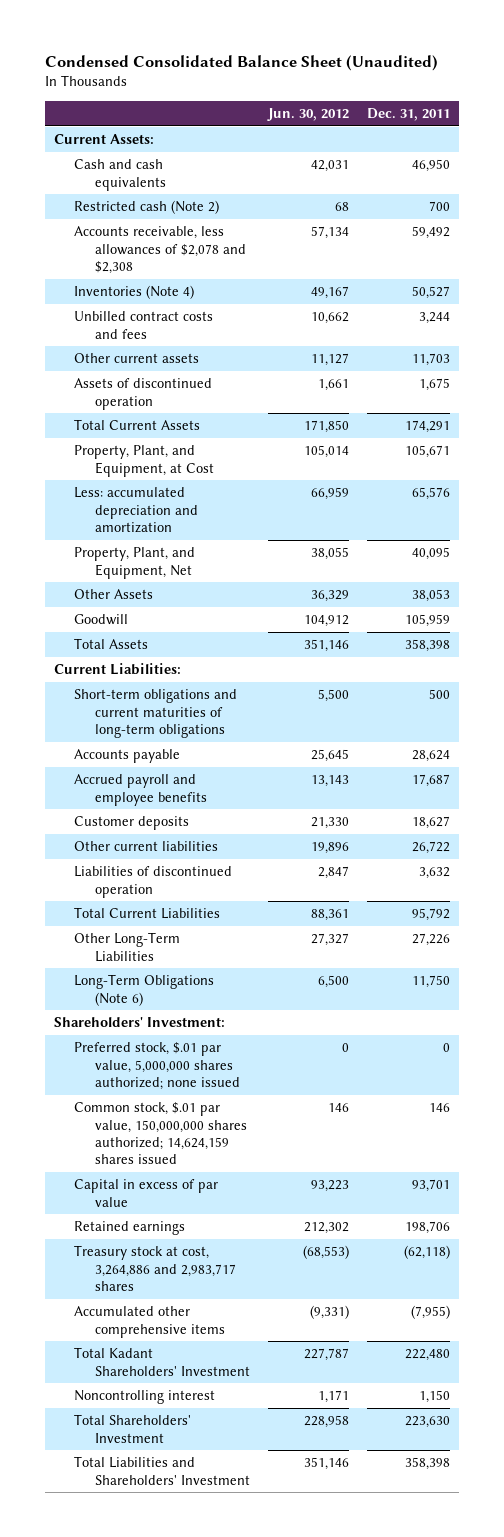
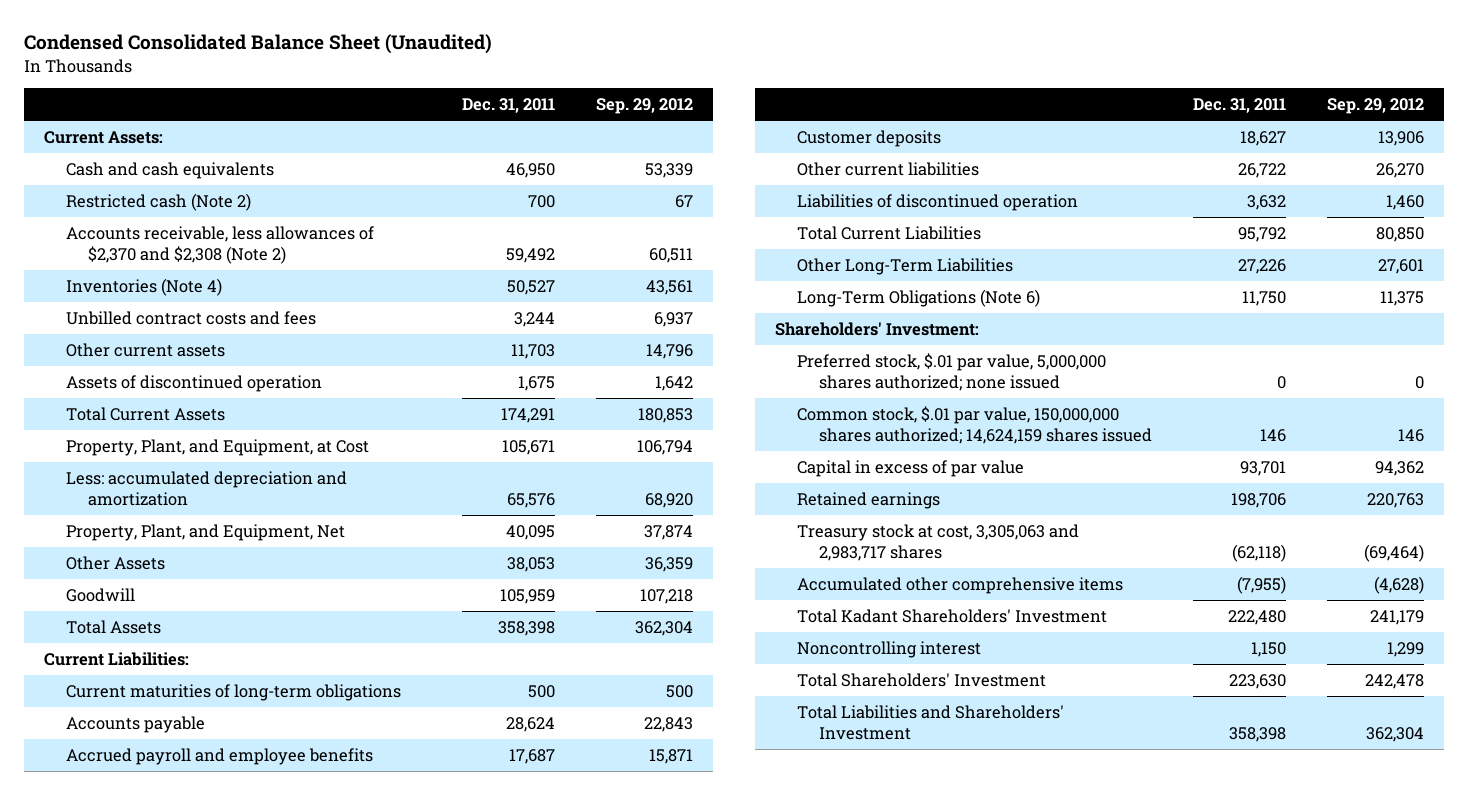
- | Jun. 30, 2012 | Dec. 31, 2011
+ | Dec. 31, 2011 | Sep. 29, 2012
- Accounts receivable, less allowances of $2,078 and $2,308 | 57,134 | 59,492
+ Accounts receivable, less allowances of $2,370 and $2,308 (Note 2) | 59,492 | 60,511
- Short-term obligations and current maturities of long-term obligations | 5,500 | 500
+ Current maturities of long-term obligations | 500 | 500
- Treasury stock at cost, 3,264,886 and 2,983,717 shares | (68,553) | (62,118)
+ Treasury stock at cost, 3,305,063 and 2,983,717 shares | (62,118) | (69,464)

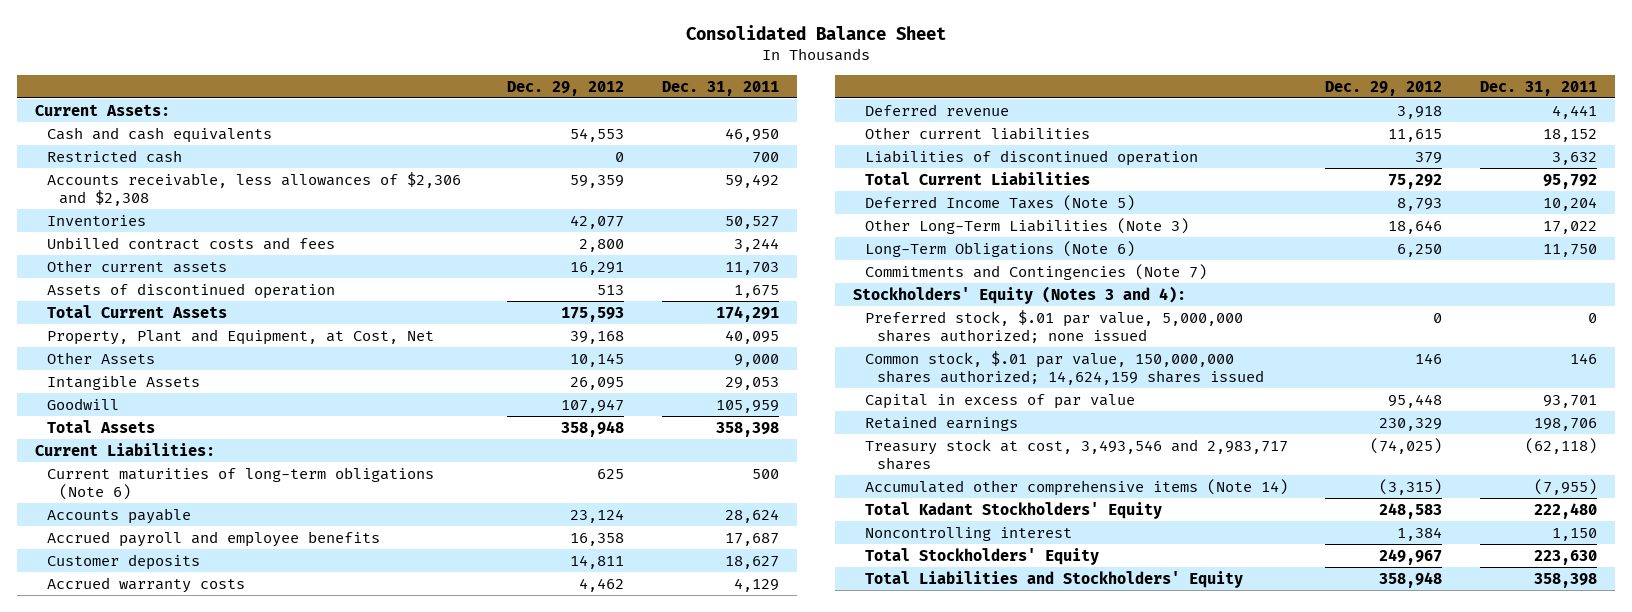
- Condensed Consolidated Balance Sheet (Unaudited)
+ Consolidated Balance Sheet
- | Dec. 31, 2011 | Sep. 29, 2012
+ | Dec. 29, 2012 | Dec. 31, 2011
- Restricted cash (Note 2) | 700 | 67
- Accounts receivable, less allowances of $2,370 and $2,308 (Note 2) | 59,492 | 60,511
- Inventories (Note 4) | 50,527 | 43,561
+ Restricted cash | 0 | 700
+ Accounts receivable, less allowances of $2,306 and $2,308 | 59,359 | 59,492
+ Inventories | 42,077 | 50,527
- Property, Plant, and Equipment, at Cost | 105,671 | 106,794
- Less: accumulated depreciation and amortization | 65,576 | 68,920
- Property, Plant, and Equipment, Net | 40,095 | 37,874
- Other Assets | 38,053 | 36,359
+ Property, Plant and Equipment, at Cost, Net | 39,168 | 40,095
+ Other Assets | 10,145 | 9,000
+ Intangible Assets | 26,095 | 29,053
- Current maturities of long-term obligations | 500 | 500
+ Current maturities of long-term obligations (Note 6) | 625 | 500
- Other current liabilities | 26,722 | 26,270
+ Accrued warranty costs | 4,462 | 4,129
+ Deferred revenue | 3,918 | 4,441
+ Other current liabilities | 11,615 | 18,152
- Other Long-Term Liabilities | 27,226 | 27,601
+ Deferred Income Taxes (Note 5) | 8,793 | 10,204
+ Other Long-Term Liabilities (Note 3) | 18,646 | 17,022
- Shareholders' Investment:
+ Commitments and Contingencies (Note 7)
+ Stockholders' Equity (Notes 3 and 4):
- Treasury stock at cost, 3,305,063 and 2,983,717 shares | (62,118) | (69,464)
- Accumulated other comprehensive items | (7,955) | (4,628)
- Total Kadant Shareholders' Investment | 222,480 | 241,179
+ Treasury stock at cost, 3,493,546 and 2,983,717 shares | (74,025) | (62,118)
+ Accumulated other comprehensive items (Note 14) | (3,315) | (7,955)
+ Total Kadant Stockholders' Equity | 248,583 | 222,480
- Total Shareholders' Investment | 223,630 | 242,478
- Total Liabilities and Shareholders' Investment | 358,398 | 362,304
+ Total Stockholders' Equity | 249,967 | 223,630
+ Total Liabilities and Stockholders' Equity | 358,948 | 358,398

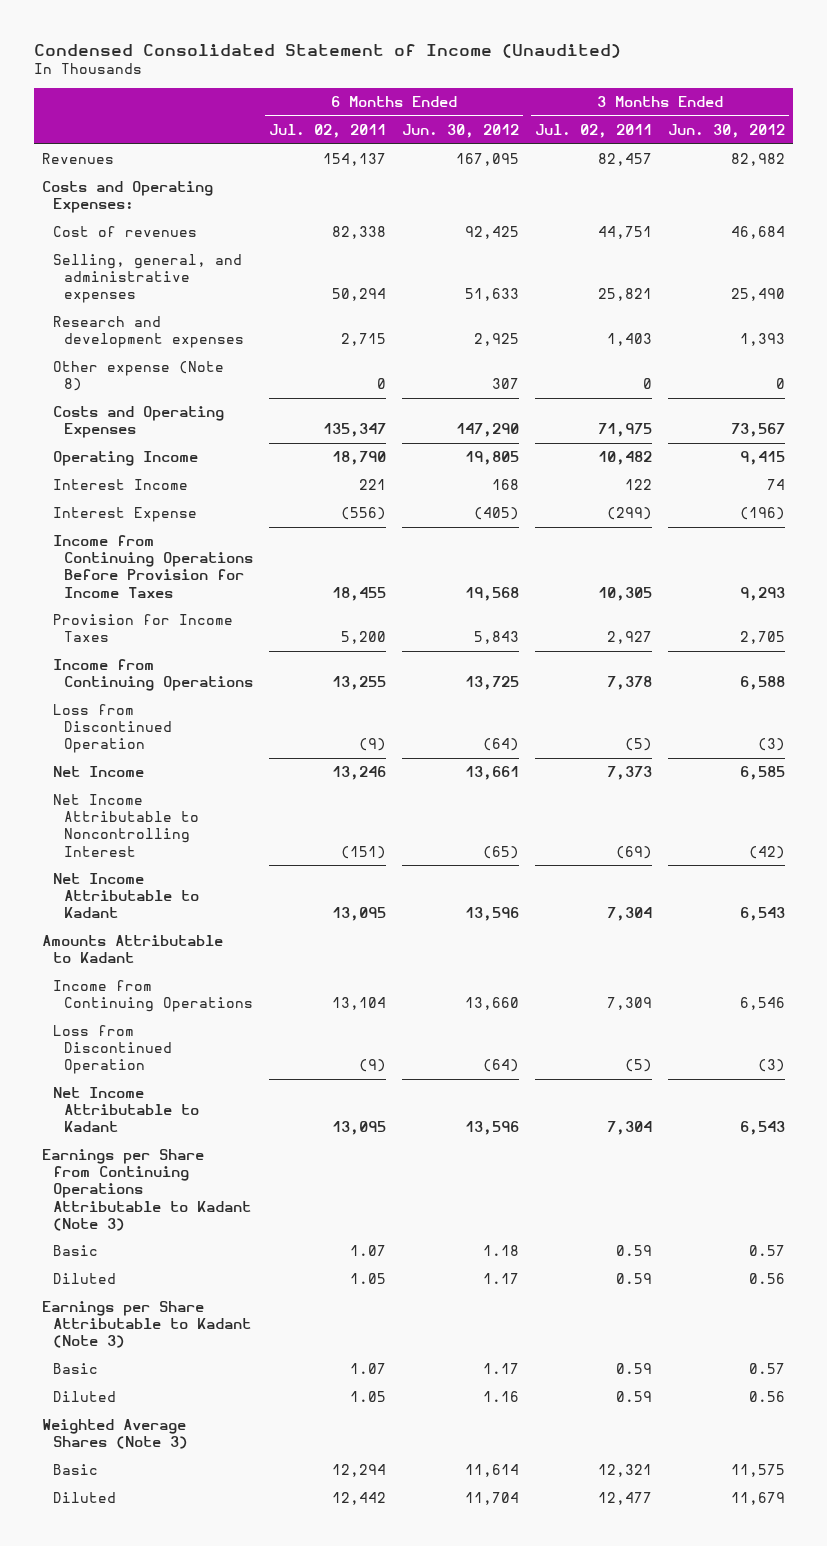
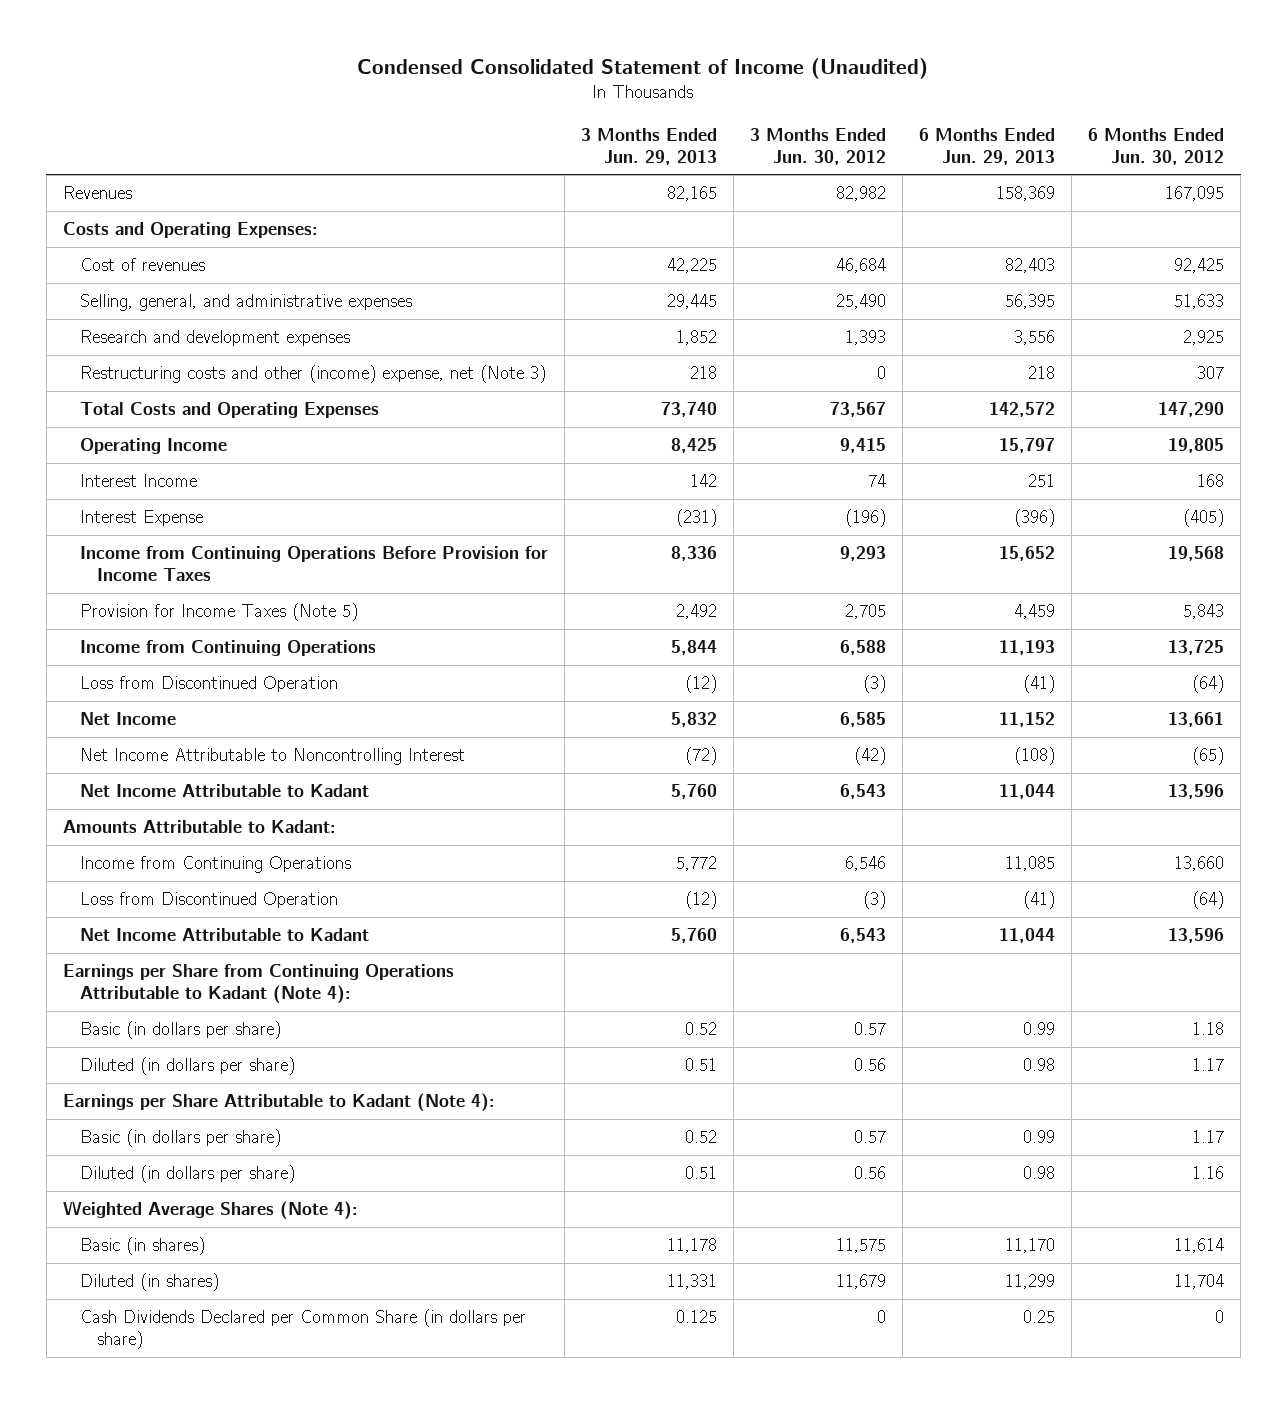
- | 6 Months Ended Jul. 02, 2011 | 6 Months Ended Jun. 30, 2012 | 3 Months Ended Jul. 02, 2011 | 3 Months Ended Jun. 30, 2012
+ | 3 Months Ended Jun. 29, 2013 | 3 Months Ended Jun. 30, 2012 | 6 Months Ended Jun. 29, 2013 | 6 Months Ended Jun. 30, 2012
- Other expense (Note 8) | 0 | 307 | 0 | 0
- Costs and Operating Expenses | 135,347 | 147,290 | 71,975 | 73,567
+ Restructuring costs and other (income) expense, net (Note 3) | 218 | 0 | 218 | 307
+ Total Costs and Operating Expenses | 73,740 | 73,567 | 142,572 | 147,290
- Provision for Income Taxes | 5,200 | 5,843 | 2,927 | 2,705
+ Provision for Income Taxes (Note 5) | 2,492 | 2,705 | 4,459 | 5,843
- Amounts Attributable to Kadant
+ Amounts Attributable to Kadant:
- Earnings per Share from Continuing Operations Attributable to Kadant (Note 3)
- Basic | 1.07 | 1.18 | 0.59 | 0.57
- Diluted | 1.05 | 1.17 | 0.59 | 0.56
- Earnings per Share Attributable to Kadant (Note 3)
- Basic | 1.07 | 1.17 | 0.59 | 0.57
- Diluted | 1.05 | 1.16 | 0.59 | 0.56
- Weighted Average Shares (Note 3)
- Basic | 12,294 | 11,614 | 12,321 | 11,575
- Diluted | 12,442 | 11,704 | 12,477 | 11,679
+ Earnings per Share from Continuing Operations Attributable to Kadant (Note 4):
+ Basic (in dollars per share) | 0.52 | 0.57 | 0.99 | 1.18
+ Diluted (in dollars per share) | 0.51 | 0.56 | 0.98 | 1.17
+ Earnings per Share Attributable to Kadant (Note 4):
+ Basic (in dollars per share) | 0.52 | 0.57 | 0.99 | 1.17
+ Diluted (in dollars per share) | 0.51 | 0.56 | 0.98 | 1.16
+ Weighted Average Shares (Note 4):
+ Basic (in shares) | 11,178 | 11,575 | 11,170 | 11,614
+ Diluted (in shares) | 11,331 | 11,679 | 11,299 | 11,704
+ Cash Dividends Declared per Common Share (in dollars per share) | 0.125 | 0 | 0.25 | 0

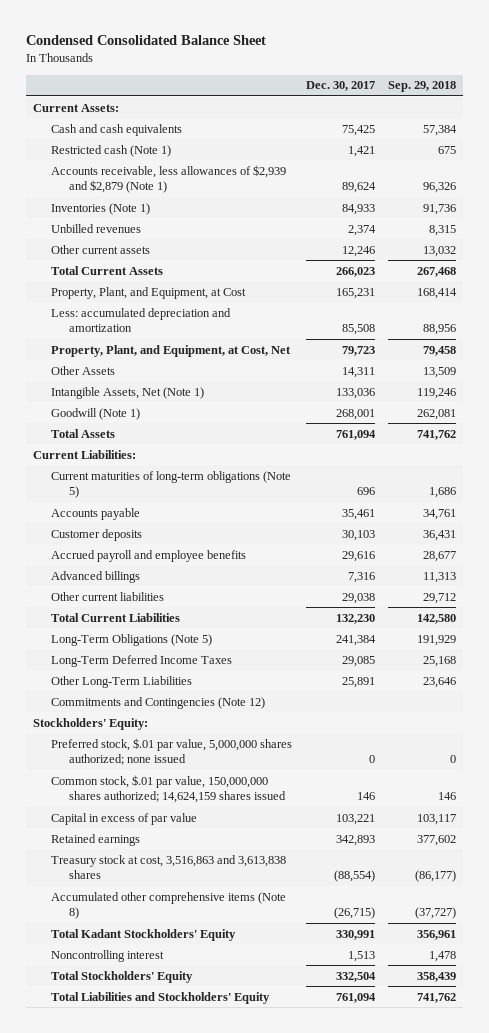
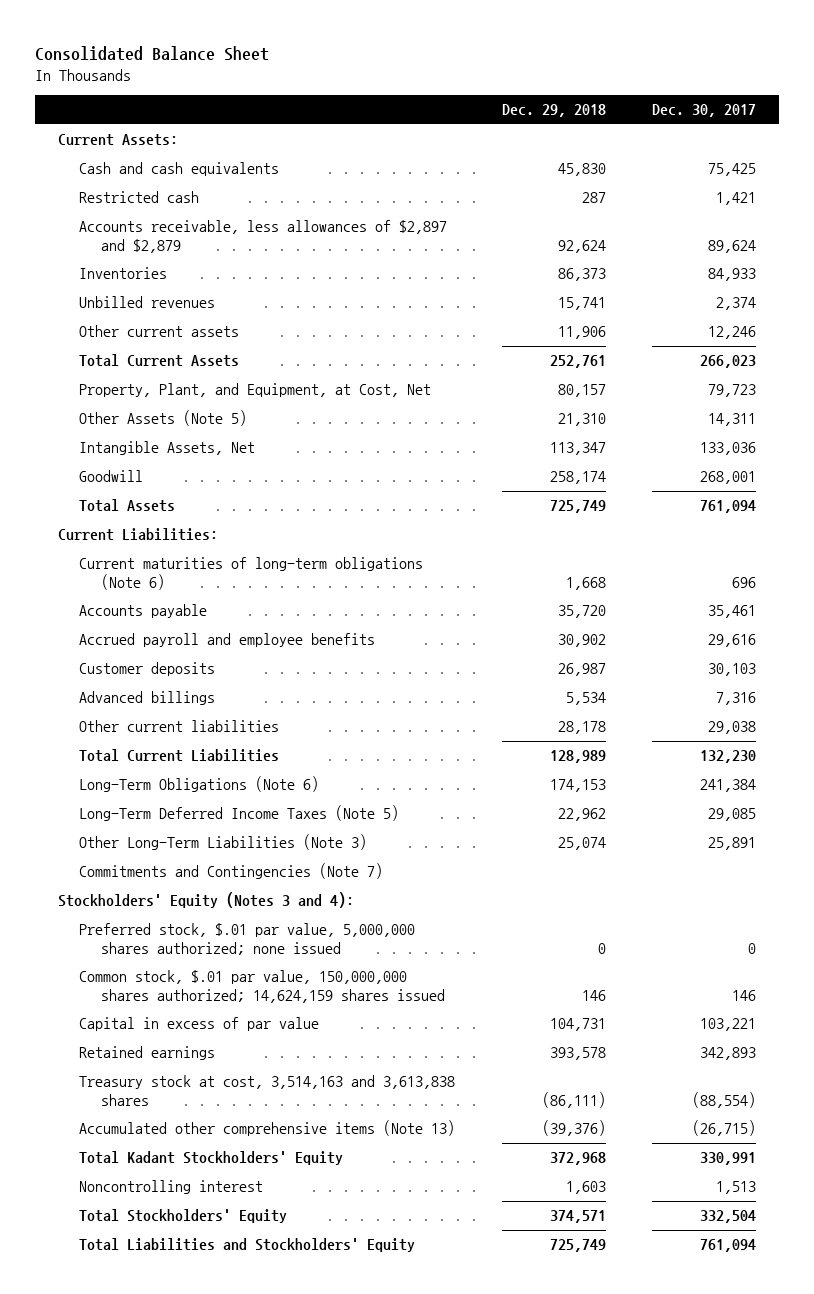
- Condensed Consolidated Balance Sheet
+ Consolidated Balance Sheet
- | Dec. 30, 2017 | Sep. 29, 2018
+ | Dec. 29, 2018 | Dec. 30, 2017
- Restricted cash (Note 1) | 1,421 | 675
- Accounts receivable, less allowances of $2,939 and $2,879 (Note 1) | 89,624 | 96,326
- Inventories (Note 1) | 84,933 | 91,736
+ Restricted cash | 287 | 1,421
+ Accounts receivable, less allowances of $2,897 and $2,879 | 92,624 | 89,624
+ Inventories | 86,373 | 84,933
- Property, Plant, and Equipment, at Cost | 165,231 | 168,414
- Less: accumulated depreciation and amortization | 85,508 | 88,956
- Other Assets | 14,311 | 13,509
- Intangible Assets, Net (Note 1) | 133,036 | 119,246
- Goodwill (Note 1) | 268,001 | 262,081
+ Other Assets (Note 5) | 21,310 | 14,311
+ Intangible Assets, Net | 113,347 | 133,036
+ Goodwill | 258,174 | 268,001
- Current maturities of long-term obligations (Note 5) | 696 | 1,686
+ Current maturities of long-term obligations (Note 6) | 1,668 | 696
moved down: Customer deposits | 26,987 | 30,103
- Long-Term Obligations (Note 5) | 241,384 | 191,929
- Long-Term Deferred Income Taxes | 29,085 | 25,168
- Other Long-Term Liabilities | 25,891 | 23,646
- Commitments and Contingencies (Note 12)
- Stockholders' Equity:
+ Long-Term Obligations (Note 6) | 174,153 | 241,384
+ Long-Term Deferred Income Taxes (Note 5) | 22,962 | 29,085
+ Other Long-Term Liabilities (Note 3) | 25,074 | 25,891
+ Commitments and Contingencies (Note 7)
+ Stockholders' Equity (Notes 3 and 4):
- Treasury stock at cost, 3,516,863 and 3,613,838 shares | (88,554) | (86,177)
- Accumulated other comprehensive items (Note 8) | (26,715) | (37,727)
+ Treasury stock at cost, 3,514,163 and 3,613,838 shares | (86,111) | (88,554)
+ Accumulated other comprehensive items (Note 13) | (39,376) | (26,715)

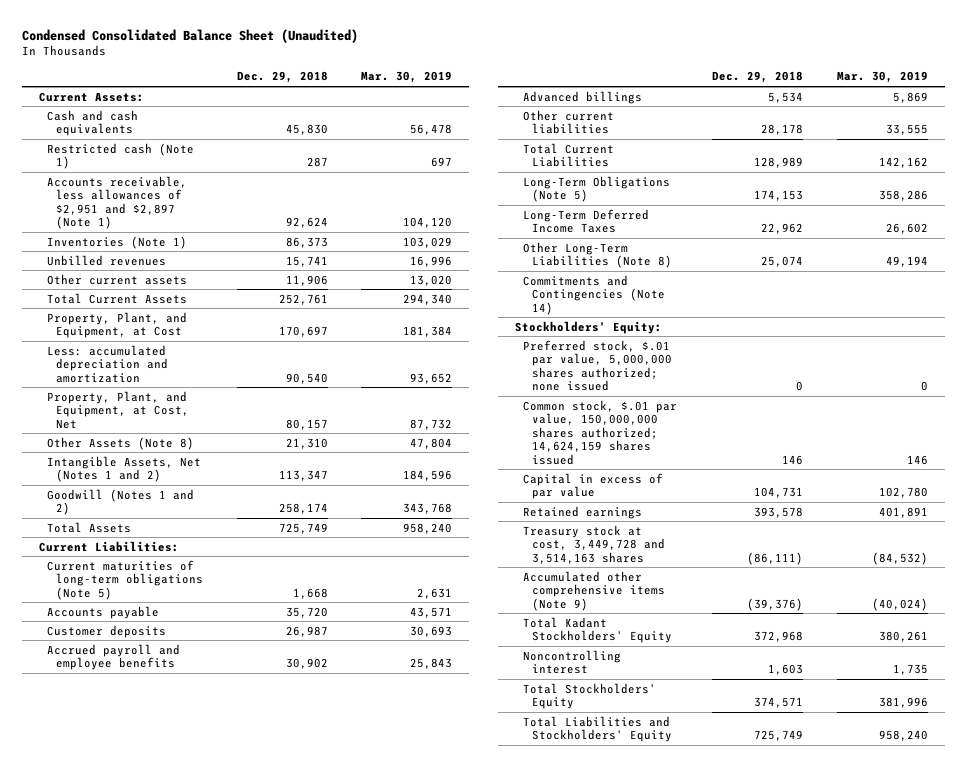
- Consolidated Balance Sheet
+ Condensed Consolidated Balance Sheet (Unaudited)
- | Dec. 29, 2018 | Dec. 30, 2017
+ | Dec. 29, 2018 | Mar. 30, 2019
- Restricted cash | 287 | 1,421
- Accounts receivable, less allowances of $2,897 and $2,879 | 92,624 | 89,624
- Inventories | 86,373 | 84,933
+ Restricted cash (Note 1) | 287 | 697
+ Accounts receivable, less allowances of $2,951 and $2,897 (Note 1) | 92,624 | 104,120
+ Inventories (Note 1) | 86,373 | 103,029
+ Property, Plant, and Equipment, at Cost | 170,697 | 181,384
+ Less: accumulated depreciation and amortization | 90,540 | 93,652
- Other Assets (Note 5) | 21,310 | 14,311
- Intangible Assets, Net | 113,347 | 133,036
- Goodwill | 258,174 | 268,001
+ Other Assets (Note 8) | 21,310 | 47,804
+ Intangible Assets, Net (Notes 1 and 2) | 113,347 | 184,596
+ Goodwill (Notes 1 and 2) | 258,174 | 343,768
- Current maturities of long-term obligations (Note 6) | 1,668 | 696
+ Current maturities of long-term obligations (Note 5) | 1,668 | 2,631
moved down: Accrued payroll and employee benefits | 30,902 | 25,843
- Long-Term Obligations (Note 6) | 174,153 | 241,384
- Long-Term Deferred Income Taxes (Note 5) | 22,962 | 29,085
- Other Long-Term Liabilities (Note 3) | 25,074 | 25,891
- Commitments and Contingencies (Note 7)
- Stockholders' Equity (Notes 3 and 4):
+ Long-Term Obligations (Note 5) | 174,153 | 358,286
+ Long-Term Deferred Income Taxes | 22,962 | 26,602
+ Other Long-Term Liabilities (Note 8) | 25,074 | 49,194
+ Commitments and Contingencies (Note 14)
+ Stockholders' Equity:
- Treasury stock at cost, 3,514,163 and 3,613,838 shares | (86,111) | (88,554)
- Accumulated other comprehensive items (Note 13) | (39,376) | (26,715)
+ Treasury stock at cost, 3,449,728 and 3,514,163 shares | (86,111) | (84,532)
+ Accumulated other comprehensive items (Note 9) | (39,376) | (40,024)

